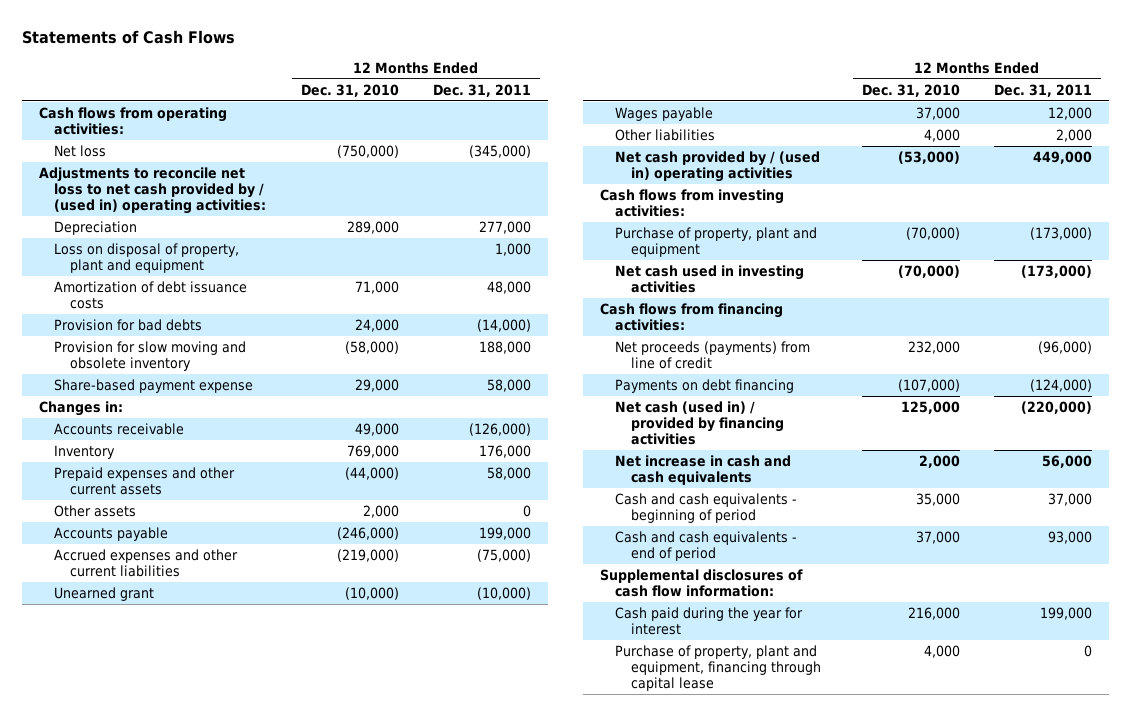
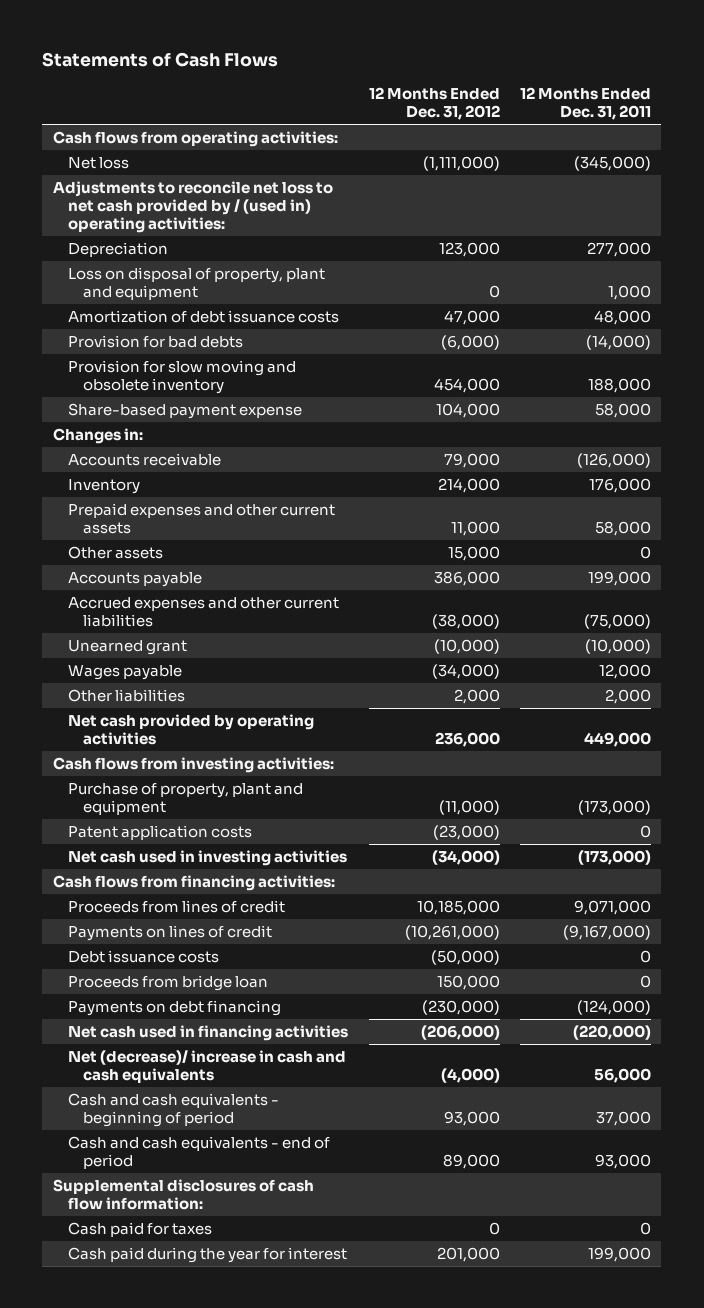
- | 12 Months Ended Dec. 31, 2010 | 12 Months Ended Dec. 31, 2011
+ | 12 Months Ended Dec. 31, 2012 | 12 Months Ended Dec. 31, 2011
- Net cash provided by / (used in) operating activities | (53,000) | 449,000
+ Net cash provided by operating activities | 236,000 | 449,000
+ Patent application costs | (23,000) | 0
- Net proceeds (payments) from line of credit | 232,000 | (96,000)
+ Proceeds from lines of credit | 10,185,000 | 9,071,000
+ Payments on lines of credit | (10,261,000) | (9,167,000)
+ Debt issuance costs | (50,000) | 0
+ Proceeds from bridge loan | 150,000 | 0
- Net cash (used in) / provided by financing activities | 125,000 | (220,000)
- Net increase in cash and cash equivalents | 2,000 | 56,000
+ Net cash used in financing activities | (206,000) | (220,000)
+ Net (decrease)/ increase in cash and cash equivalents | (4,000) | 56,000
+ Cash paid for taxes | 0 | 0
- Purchase of property, plant and equipment, financing through capital lease | 4,000 | 0

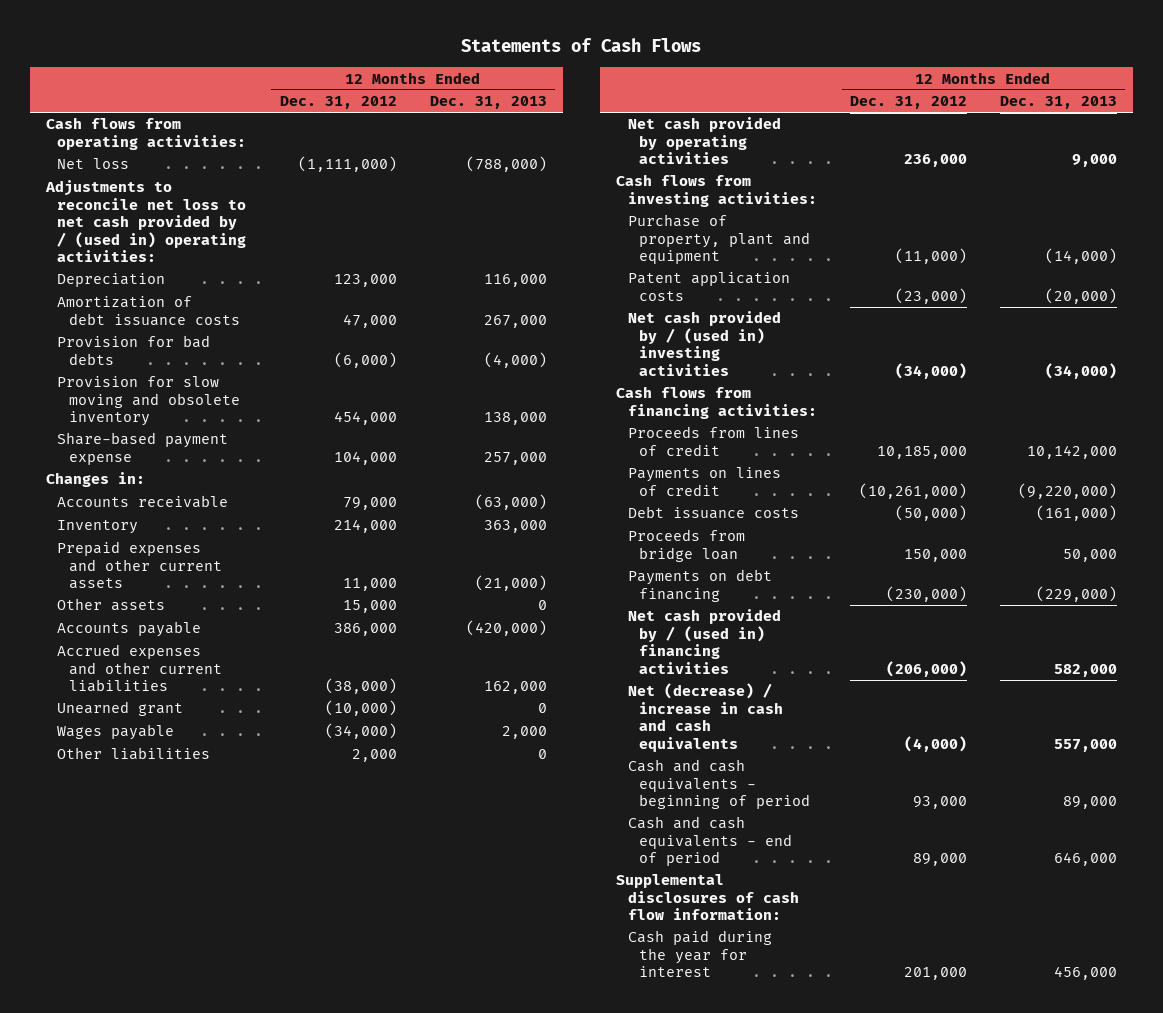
- | 12 Months Ended Dec. 31, 2012 | 12 Months Ended Dec. 31, 2011
+ | 12 Months Ended Dec. 31, 2012 | 12 Months Ended Dec. 31, 2013
- Loss on disposal of property, plant and equipment | 0 | 1,000
- Net cash used in investing activities | (34,000) | (173,000)
+ Net cash provided by / (used in) investing activities | (34,000) | (34,000)
- Net cash used in financing activities | (206,000) | (220,000)
- Net (decrease)/ increase in cash and cash equivalents | (4,000) | 56,000
+ Net cash provided by / (used in) financing activities | (206,000) | 582,000
+ Net (decrease) / increase in cash and cash equivalents | (4,000) | 557,000
- Cash paid for taxes | 0 | 0

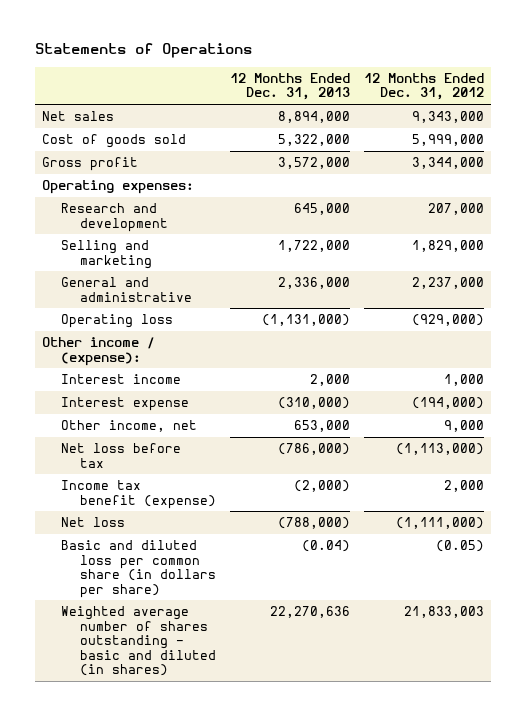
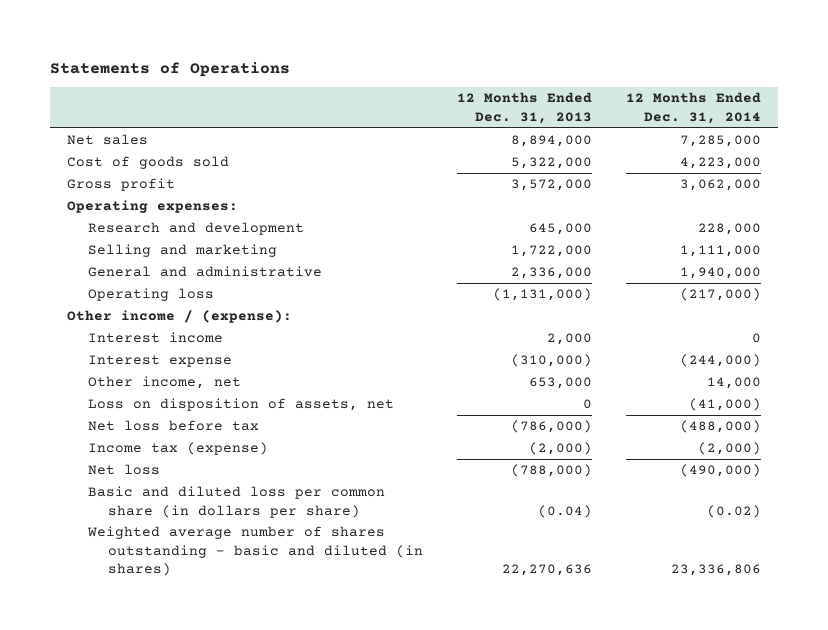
- | 12 Months Ended Dec. 31, 2013 | 12 Months Ended Dec. 31, 2012
+ | 12 Months Ended Dec. 31, 2013 | 12 Months Ended Dec. 31, 2014
+ Loss on disposition of assets, net | 0 | (41,000)
- Income tax benefit (expense) | (2,000) | 2,000
+ Income tax (expense) | (2,000) | (2,000)

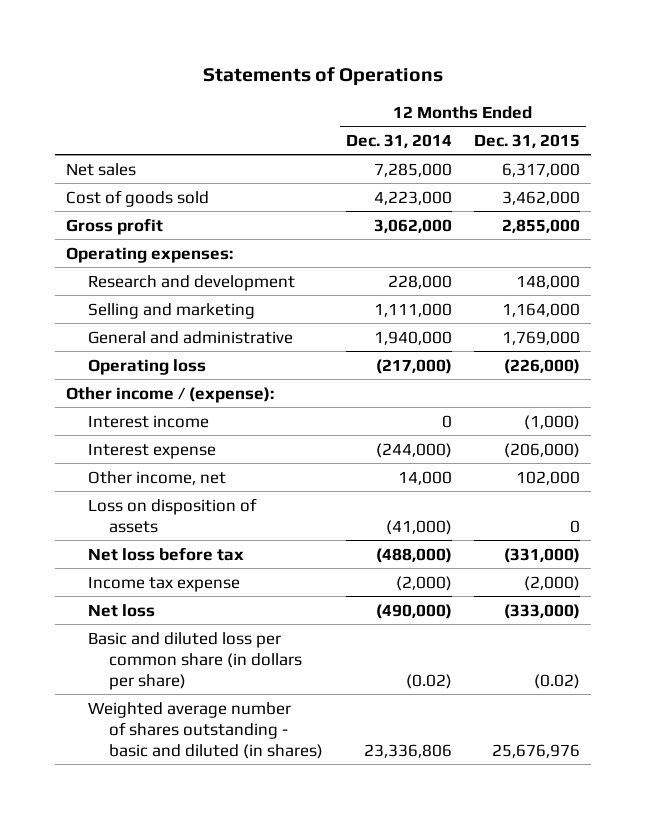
- | 12 Months Ended Dec. 31, 2013 | 12 Months Ended Dec. 31, 2014
+ | 12 Months Ended Dec. 31, 2014 | 12 Months Ended Dec. 31, 2015
- Loss on disposition of assets, net | 0 | (41,000)
+ Loss on disposition of assets | (41,000) | 0
- Income tax (expense) | (2,000) | (2,000)
+ Income tax expense | (2,000) | (2,000)

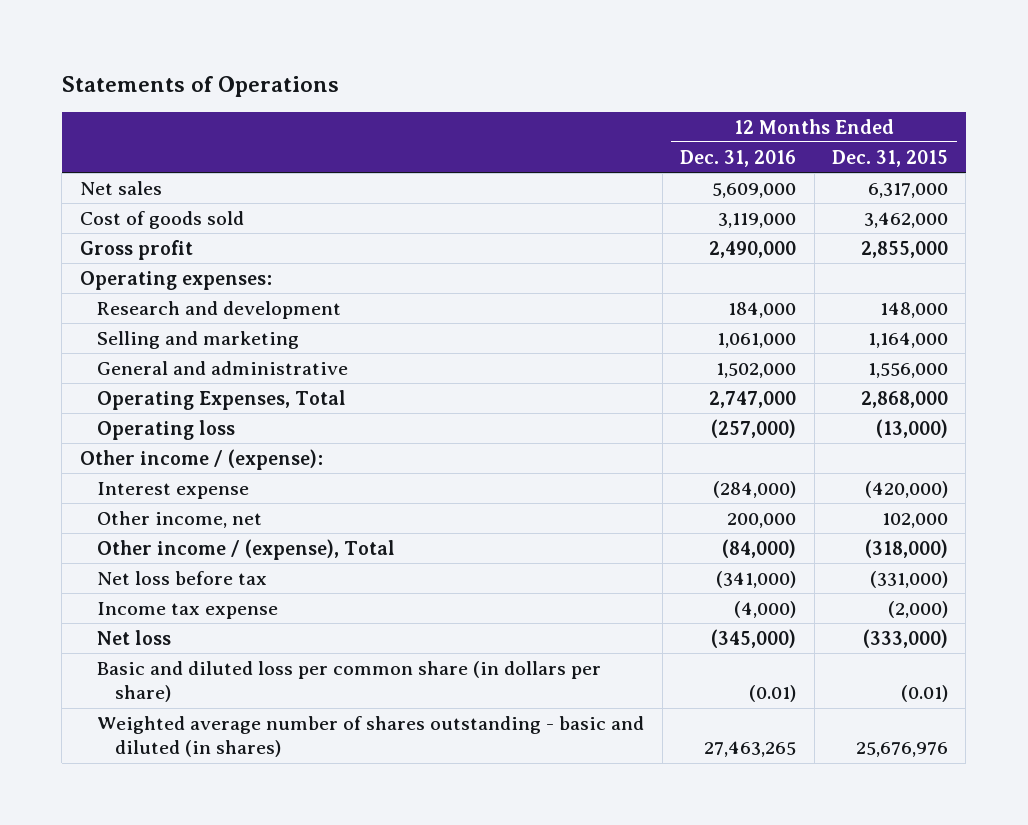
- | 12 Months Ended Dec. 31, 2014 | 12 Months Ended Dec. 31, 2015
+ | 12 Months Ended Dec. 31, 2016 | 12 Months Ended Dec. 31, 2015
- General and administrative | 1,940,000 | 1,769,000
- Operating loss | (217,000) | (226,000)
+ General and administrative | 1,502,000 | 1,556,000
+ Operating Expenses, Total | 2,747,000 | 2,868,000
+ Operating loss | (257,000) | (13,000)
- Interest income | 0 | (1,000)
- Interest expense | (244,000) | (206,000)
+ Interest expense | (284,000) | (420,000)
- Loss on disposition of assets | (41,000) | 0
+ Other income / (expense), Total | (84,000) | (318,000)
- Basic and diluted loss per common share (in dollars per share) | (0.02) | (0.02)
+ Basic and diluted loss per common share (in dollars per share) | (0.01) | (0.01)

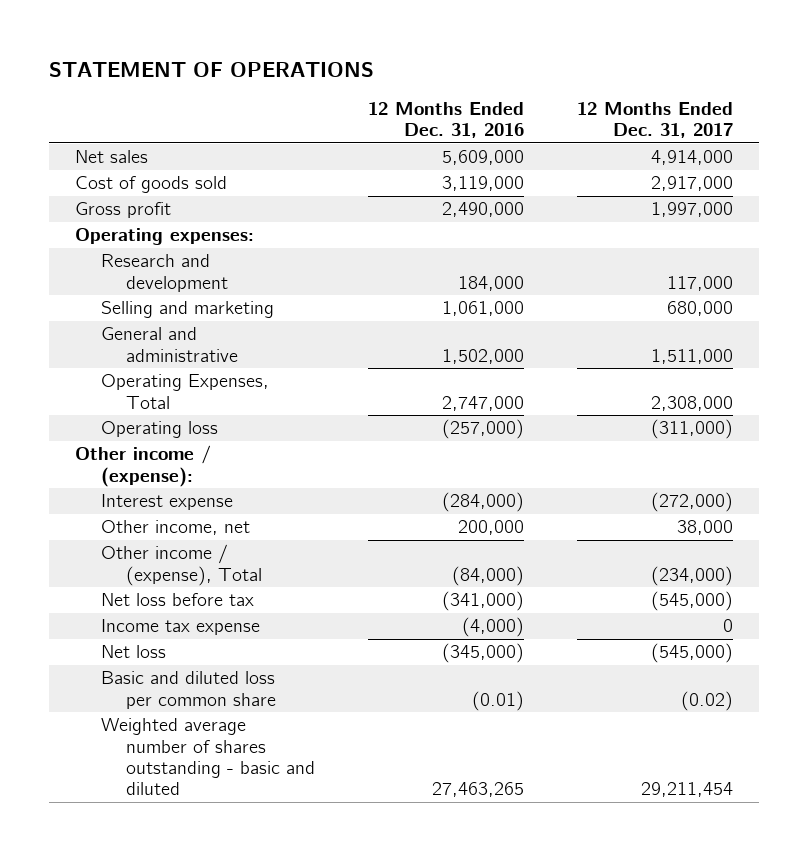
- Statements of Operations
+ STATEMENT OF OPERATIONS
- | 12 Months Ended Dec. 31, 2016 | 12 Months Ended Dec. 31, 2015
+ | 12 Months Ended Dec. 31, 2016 | 12 Months Ended Dec. 31, 2017
- Basic and diluted loss per common share (in dollars per share) | (0.01) | (0.01)
- Weighted average number of shares outstanding - basic and diluted (in shares) | 27,463,265 | 25,676,976
+ Basic and diluted loss per common share | (0.01) | (0.02)
+ Weighted average number of shares outstanding - basic and diluted | 27,463,265 | 29,211,454

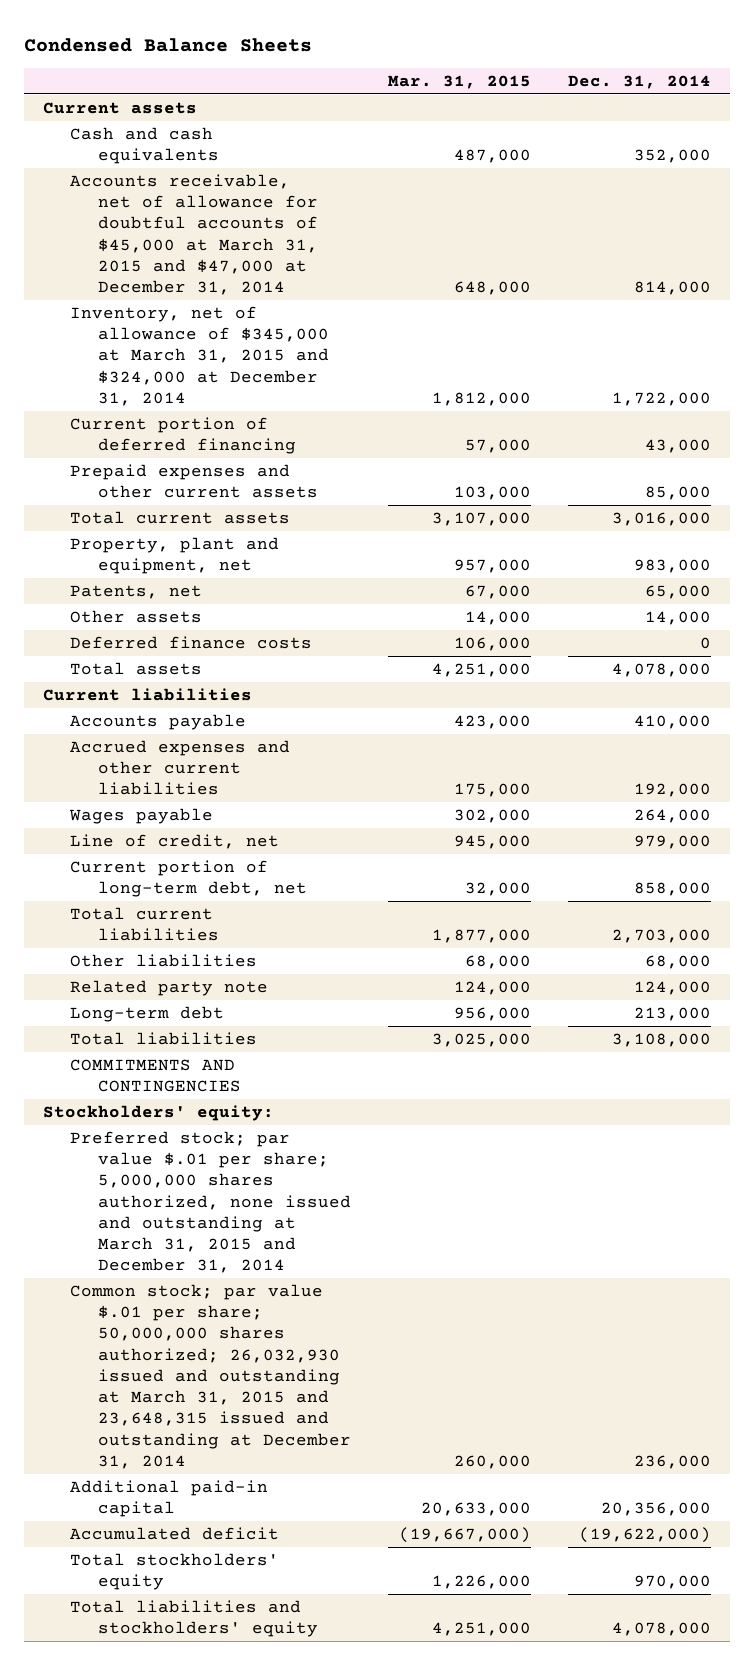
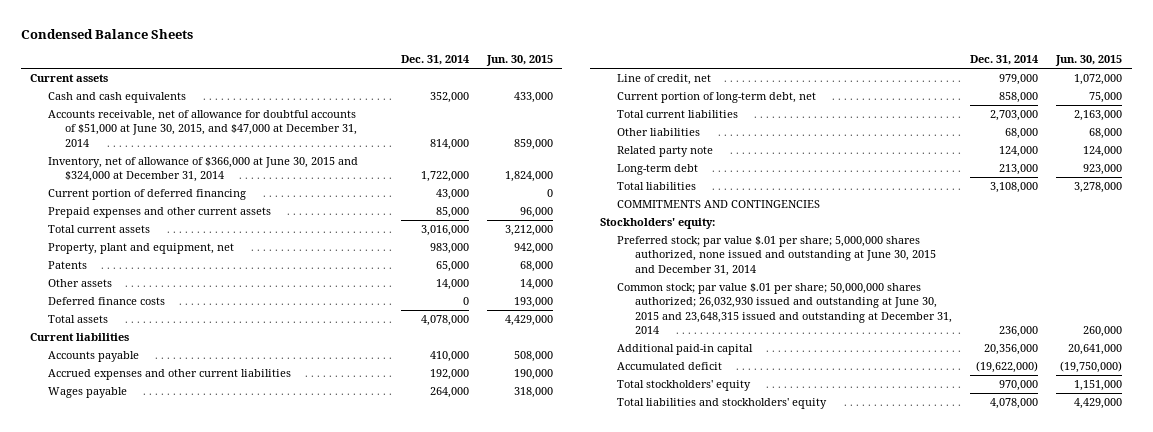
- | Mar. 31, 2015 | Dec. 31, 2014
+ | Dec. 31, 2014 | Jun. 30, 2015
- Accounts receivable, net of allowance for doubtful accounts of $45,000 at March 31, 2015 and $47,000 at December 31, 2014 | 648,000 | 814,000
- Inventory, net of allowance of $345,000 at March 31, 2015 and $324,000 at December 31, 2014 | 1,812,000 | 1,722,000
+ Accounts receivable, net of allowance for doubtful accounts of $51,000 at June 30, 2015, and $47,000 at December 31, 2014 | 814,000 | 859,000
+ Inventory, net of allowance of $366,000 at June 30, 2015 and $324,000 at December 31, 2014 | 1,722,000 | 1,824,000
- Patents, net | 67,000 | 65,000
+ Patents | 65,000 | 68,000
- Preferred stock; par value $.01 per share; 5,000,000 shares authorized, none issued and outstanding at March 31, 2015 and December 31, 2014
- Common stock; par value $.01 per share; 50,000,000 shares authorized; 26,032,930 issued and outstanding at March 31, 2015 and 23,648,315 issued and outstanding at December 31, 2014 | 260,000 | 236,000
+ Preferred stock; par value $.01 per share; 5,000,000 shares authorized, none issued and outstanding at June 30, 2015 and December 31, 2014
+ Common stock; par value $.01 per share; 50,000,000 shares authorized; 26,032,930 issued and outstanding at June 30, 2015 and 23,648,315 issued and outstanding at December 31, 2014 | 236,000 | 260,000

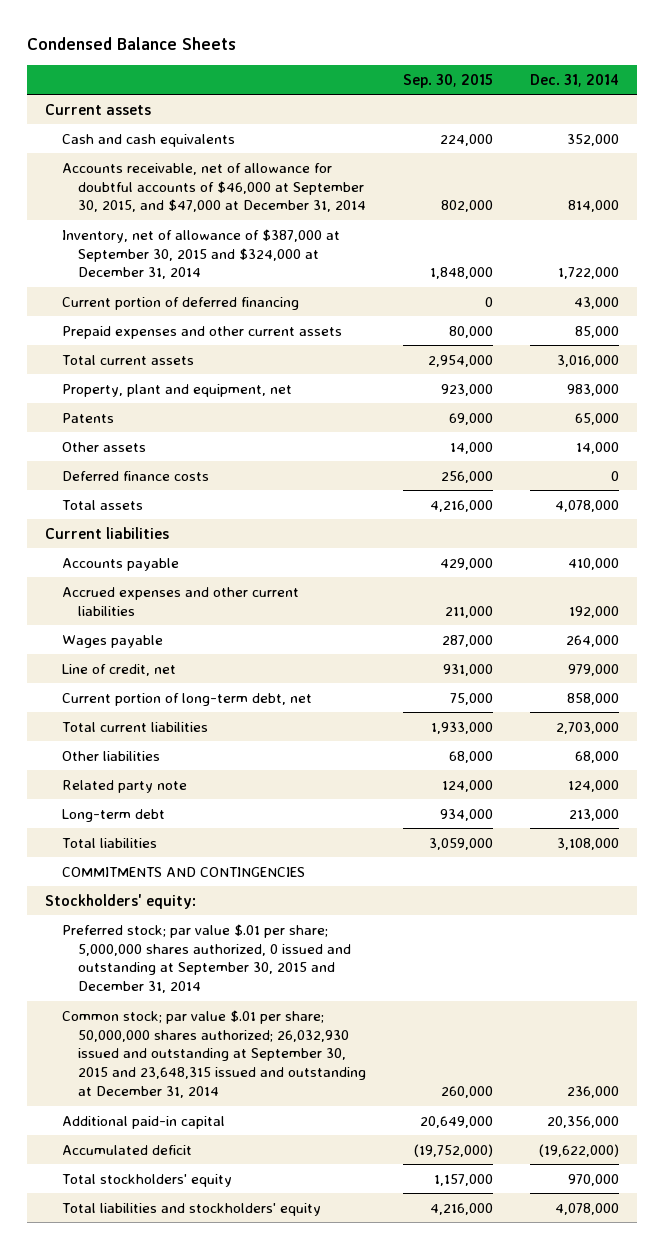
- | Dec. 31, 2014 | Jun. 30, 2015
+ | Sep. 30, 2015 | Dec. 31, 2014
- Accounts receivable, net of allowance for doubtful accounts of $51,000 at June 30, 2015, and $47,000 at December 31, 2014 | 814,000 | 859,000
- Inventory, net of allowance of $366,000 at June 30, 2015 and $324,000 at December 31, 2014 | 1,722,000 | 1,824,000
+ Accounts receivable, net of allowance for doubtful accounts of $46,000 at September 30, 2015, and $47,000 at December 31, 2014 | 802,000 | 814,000
+ Inventory, net of allowance of $387,000 at September 30, 2015 and $324,000 at December 31, 2014 | 1,848,000 | 1,722,000
- Preferred stock; par value $.01 per share; 5,000,000 shares authorized, none issued and outstanding at June 30, 2015 and December 31, 2014
- Common stock; par value $.01 per share; 50,000,000 shares authorized; 26,032,930 issued and outstanding at June 30, 2015 and 23,648,315 issued and outstanding at December 31, 2014 | 236,000 | 260,000
+ Preferred stock; par value $.01 per share; 5,000,000 shares authorized, 0 issued and outstanding at September 30, 2015 and December 31, 2014
+ Common stock; par value $.01 per share; 50,000,000 shares authorized; 26,032,930 issued and outstanding at September 30, 2015 and 23,648,315 issued and outstanding at December 31, 2014 | 260,000 | 236,000

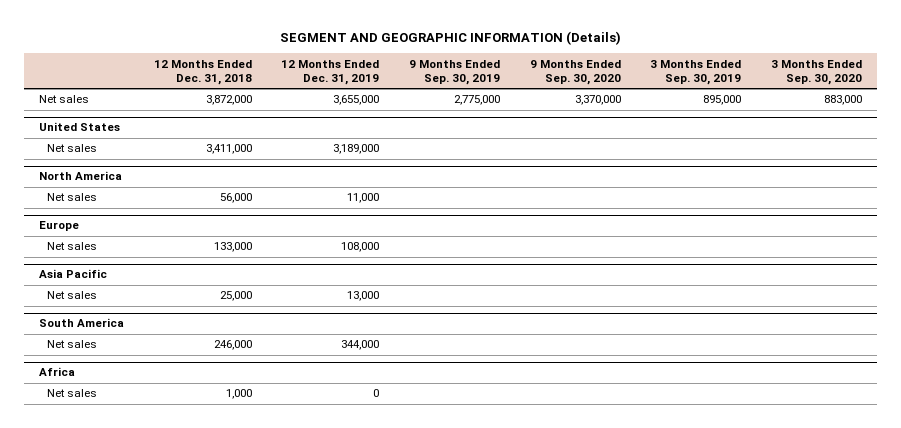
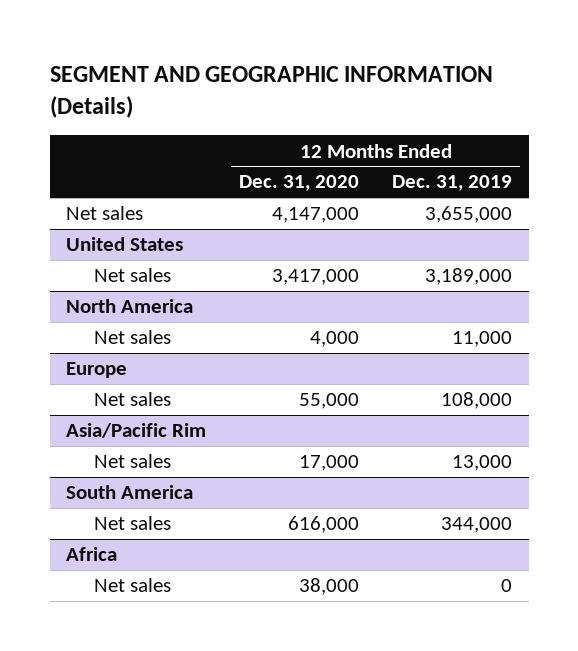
- | 12 Months Ended Dec. 31, 2018 | 12 Months Ended Dec. 31, 2019 | 9 Months Ended Sep. 30, 2019 | 9 Months Ended Sep. 30, 2020 | 3 Months Ended Sep. 30, 2019 | 3 Months Ended Sep. 30, 2020
+ | 12 Months Ended Dec. 31, 2020 | 12 Months Ended Dec. 31, 2019
- Asia Pacific
+ Asia/Pacific Rim

